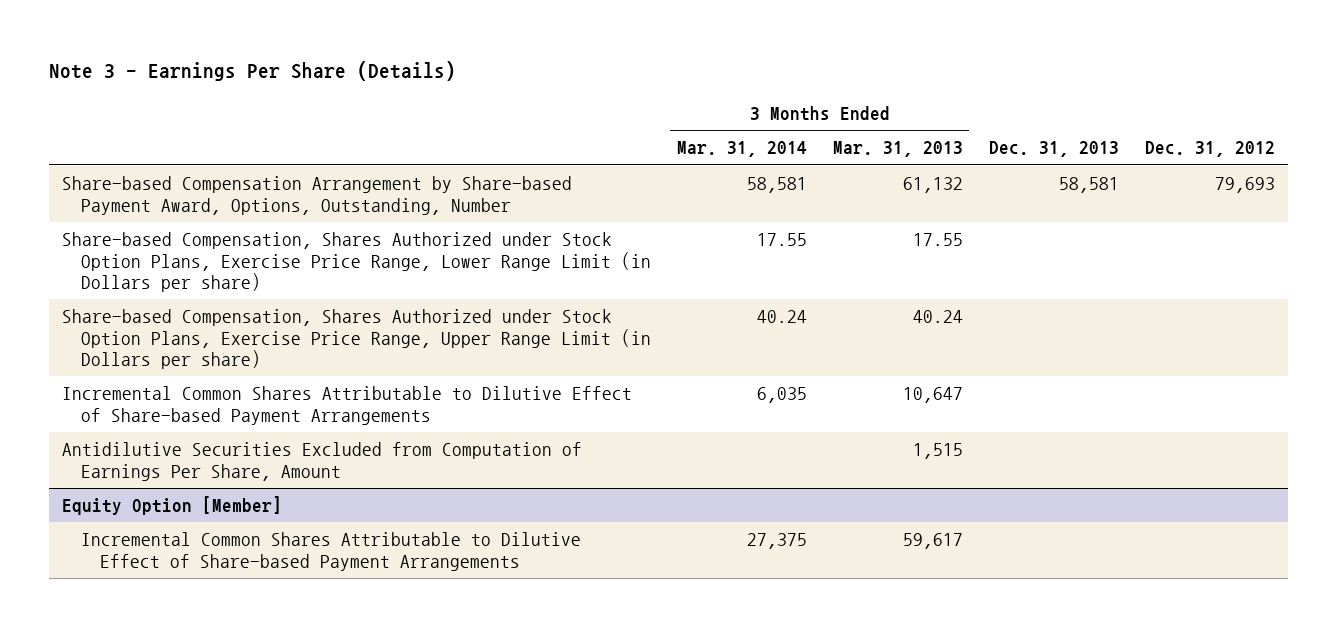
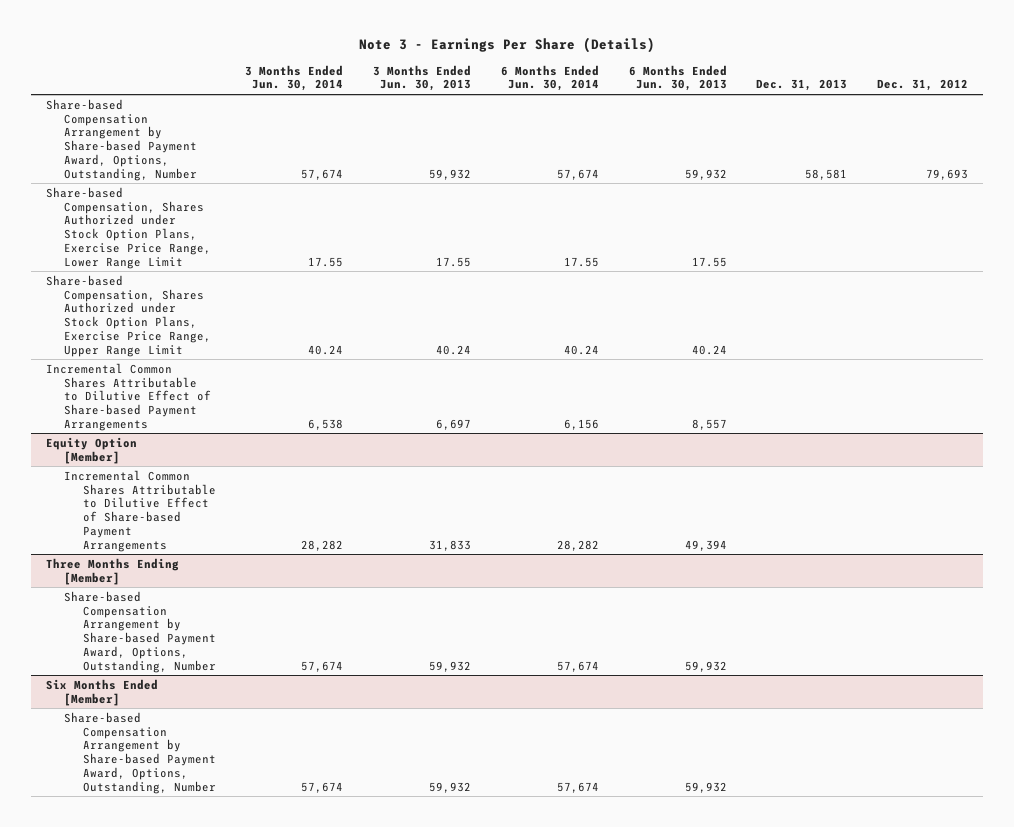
- | 3 Months Ended Mar. 31, 2014 | 3 Months Ended Mar. 31, 2013 | Dec. 31, 2013 | Dec. 31, 2012
+ | 3 Months Ended Jun. 30, 2014 | 3 Months Ended Jun. 30, 2013 | 6 Months Ended Jun. 30, 2014 | 6 Months Ended Jun. 30, 2013 | Dec. 31, 2013 | Dec. 31, 2012
- Share-based Compensation, Shares Authorized under Stock Option Plans, Exercise Price Range, Lower Range Limit (in Dollars per share) | 17.55 | 17.55 | |
- Share-based Compensation, Shares Authorized under Stock Option Plans, Exercise Price Range, Upper Range Limit (in Dollars per share) | 40.24 | 40.24 | |
+ Share-based Compensation, Shares Authorized under Stock Option Plans, Exercise Price Range, Lower Range Limit | 17.55 | 17.55 | 17.55 | 17.55 | |
+ Share-based Compensation, Shares Authorized under Stock Option Plans, Exercise Price Range, Upper Range Limit | 40.24 | 40.24 | 40.24 | 40.24 | |
- Antidilutive Securities Excluded from Computation of Earnings Per Share, Amount | | 1,515 | |
+ Three Months Ending [Member]
+ Share-based Compensation Arrangement by Share-based Payment Award, Options, Outstanding, Number | 57,674 | 59,932 | 57,674 | 59,932 | |
+ Six Months Ended [Member]
+ Share-based Compensation Arrangement by Share-based Payment Award, Options, Outstanding, Number | 57,674 | 59,932 | 57,674 | 59,932 | |

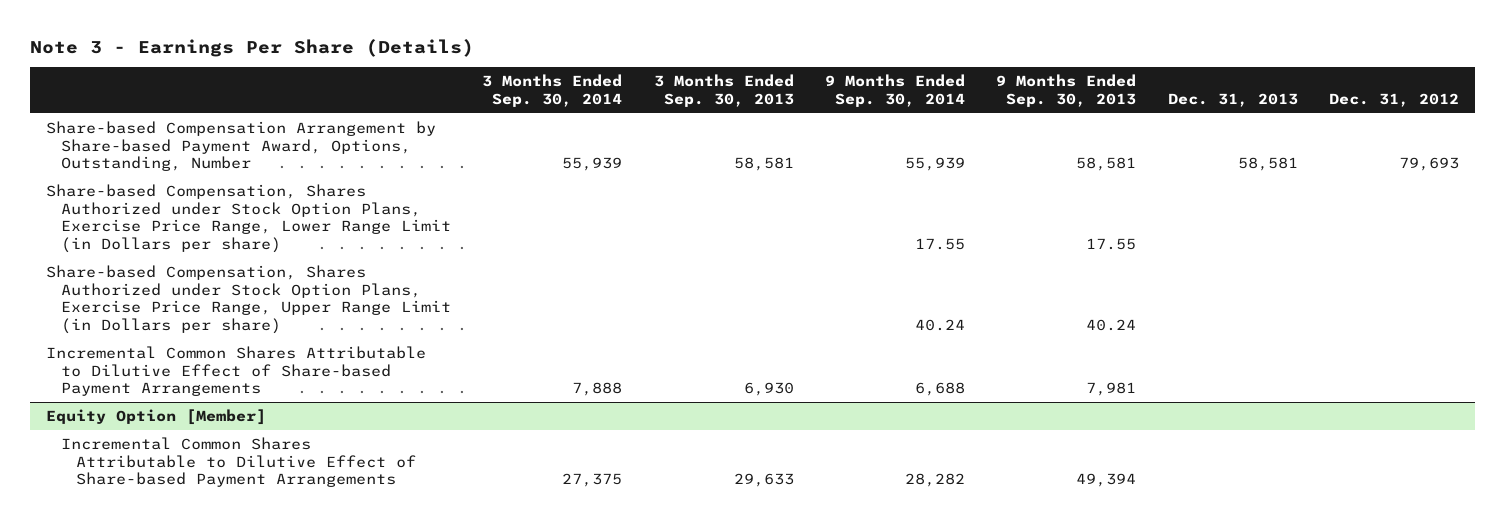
- | 3 Months Ended Jun. 30, 2014 | 3 Months Ended Jun. 30, 2013 | 6 Months Ended Jun. 30, 2014 | 6 Months Ended Jun. 30, 2013 | Dec. 31, 2013 | Dec. 31, 2012
+ | 3 Months Ended Sep. 30, 2014 | 3 Months Ended Sep. 30, 2013 | 9 Months Ended Sep. 30, 2014 | 9 Months Ended Sep. 30, 2013 | Dec. 31, 2013 | Dec. 31, 2012
- Share-based Compensation, Shares Authorized under Stock Option Plans, Exercise Price Range, Lower Range Limit | 17.55 | 17.55 | 17.55 | 17.55 | |
- Share-based Compensation, Shares Authorized under Stock Option Plans, Exercise Price Range, Upper Range Limit | 40.24 | 40.24 | 40.24 | 40.24 | |
+ Share-based Compensation, Shares Authorized under Stock Option Plans, Exercise Price Range, Lower Range Limit (in Dollars per share) | | | 17.55 | 17.55 | |
+ Share-based Compensation, Shares Authorized under Stock Option Plans, Exercise Price Range, Upper Range Limit (in Dollars per share) | | | 40.24 | 40.24 | |
- Three Months Ending [Member]
- Share-based Compensation Arrangement by Share-based Payment Award, Options, Outstanding, Number | 57,674 | 59,932 | 57,674 | 59,932 | |
- Six Months Ended [Member]
- Share-based Compensation Arrangement by Share-based Payment Award, Options, Outstanding, Number | 57,674 | 59,932 | 57,674 | 59,932 | |

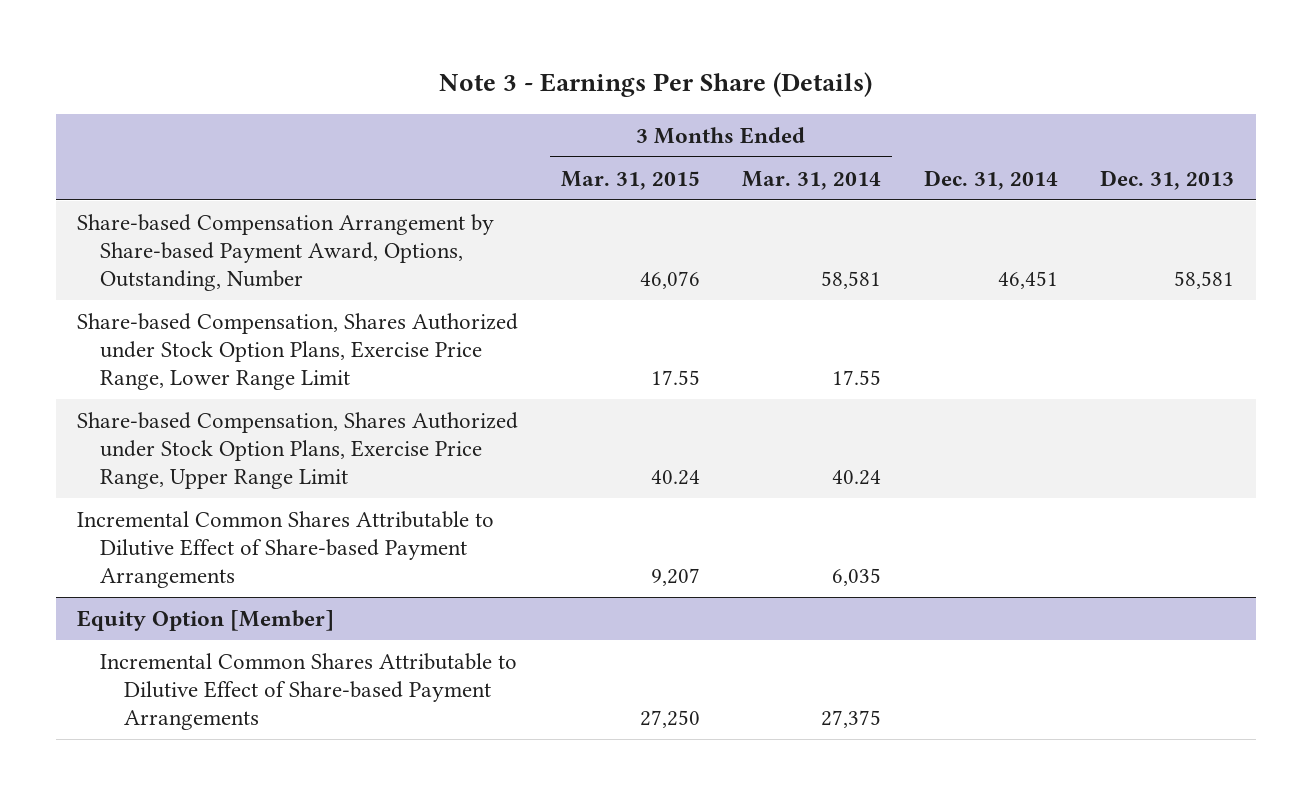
- | 3 Months Ended Sep. 30, 2014 | 3 Months Ended Sep. 30, 2013 | 9 Months Ended Sep. 30, 2014 | 9 Months Ended Sep. 30, 2013 | Dec. 31, 2013 | Dec. 31, 2012
+ | 3 Months Ended Mar. 31, 2015 | 3 Months Ended Mar. 31, 2014 | Dec. 31, 2014 | Dec. 31, 2013
- Share-based Compensation, Shares Authorized under Stock Option Plans, Exercise Price Range, Lower Range Limit (in Dollars per share) | | | 17.55 | 17.55 | |
- Share-based Compensation, Shares Authorized under Stock Option Plans, Exercise Price Range, Upper Range Limit (in Dollars per share) | | | 40.24 | 40.24 | |
+ Share-based Compensation, Shares Authorized under Stock Option Plans, Exercise Price Range, Lower Range Limit | 17.55 | 17.55 | |
+ Share-based Compensation, Shares Authorized under Stock Option Plans, Exercise Price Range, Upper Range Limit | 40.24 | 40.24 | |

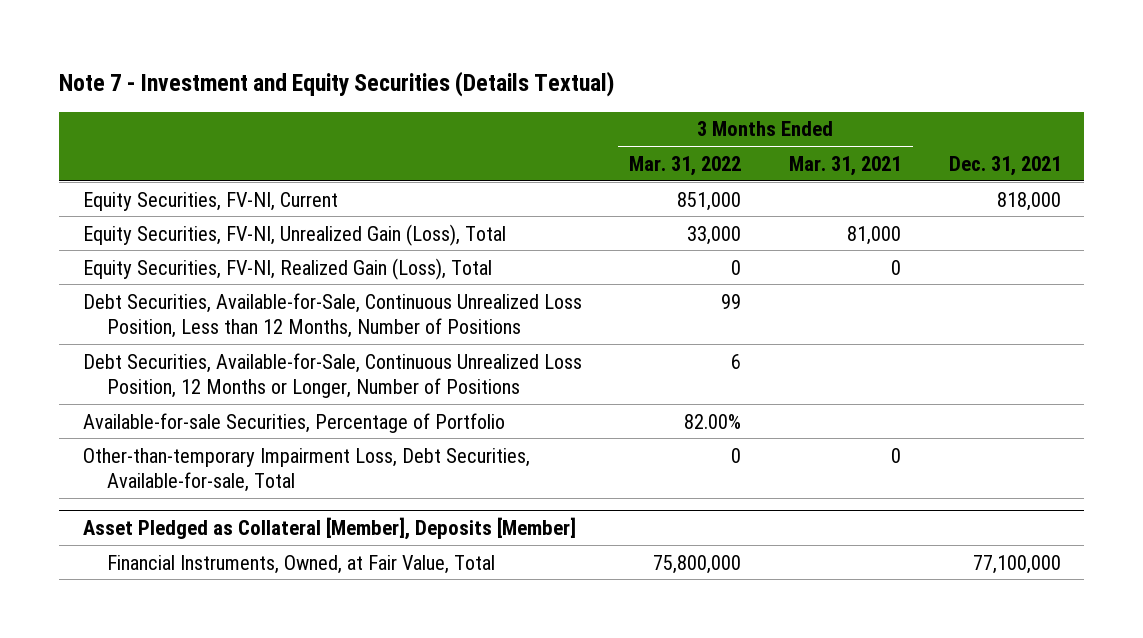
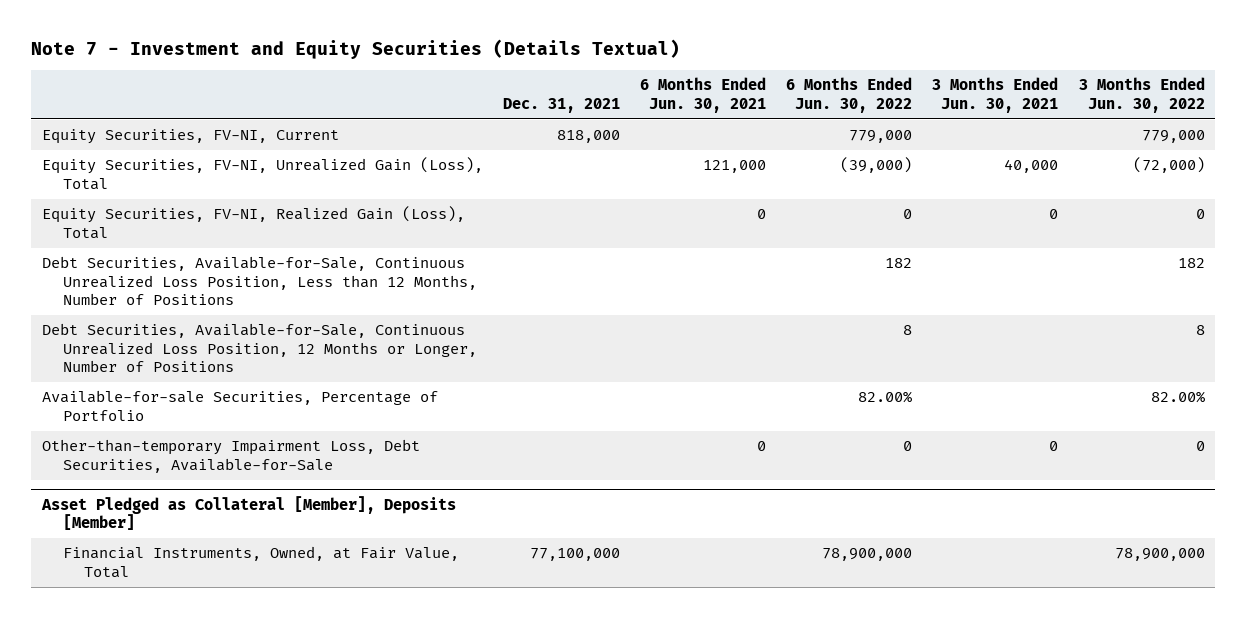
- | 3 Months Ended Mar. 31, 2022 | 3 Months Ended Mar. 31, 2021 | Dec. 31, 2021
+ | Dec. 31, 2021 | 6 Months Ended Jun. 30, 2021 | 6 Months Ended Jun. 30, 2022 | 3 Months Ended Jun. 30, 2021 | 3 Months Ended Jun. 30, 2022
- Other-than-temporary Impairment Loss, Debt Securities, Available-for-sale, Total | 0 | 0 |
+ Other-than-temporary Impairment Loss, Debt Securities, Available-for-Sale | | 0 | 0 | 0 | 0

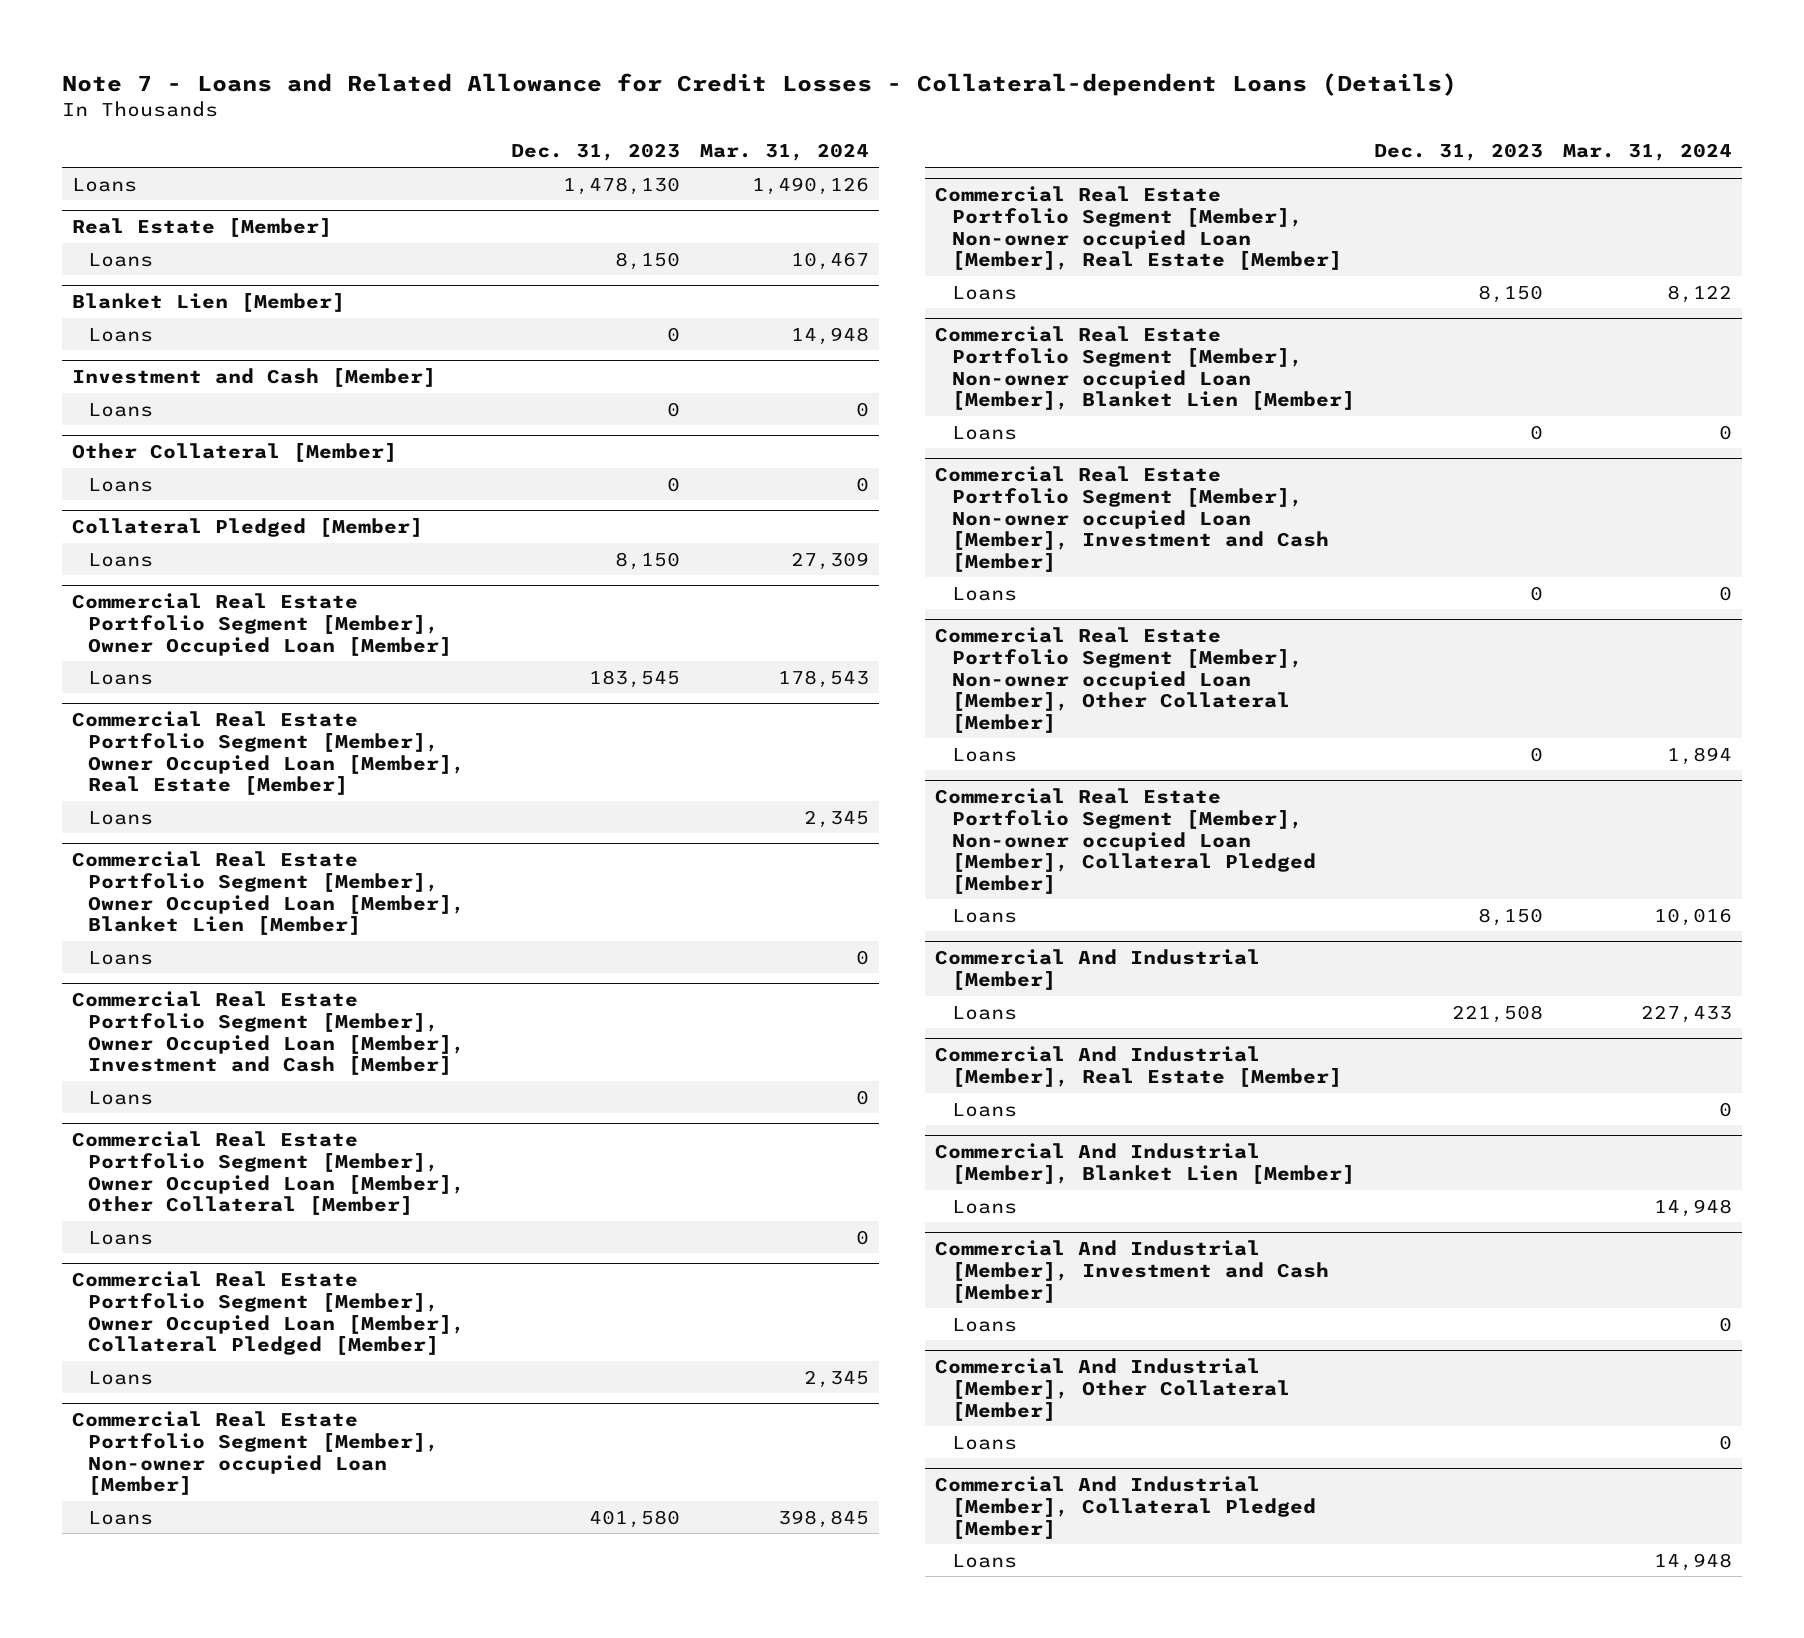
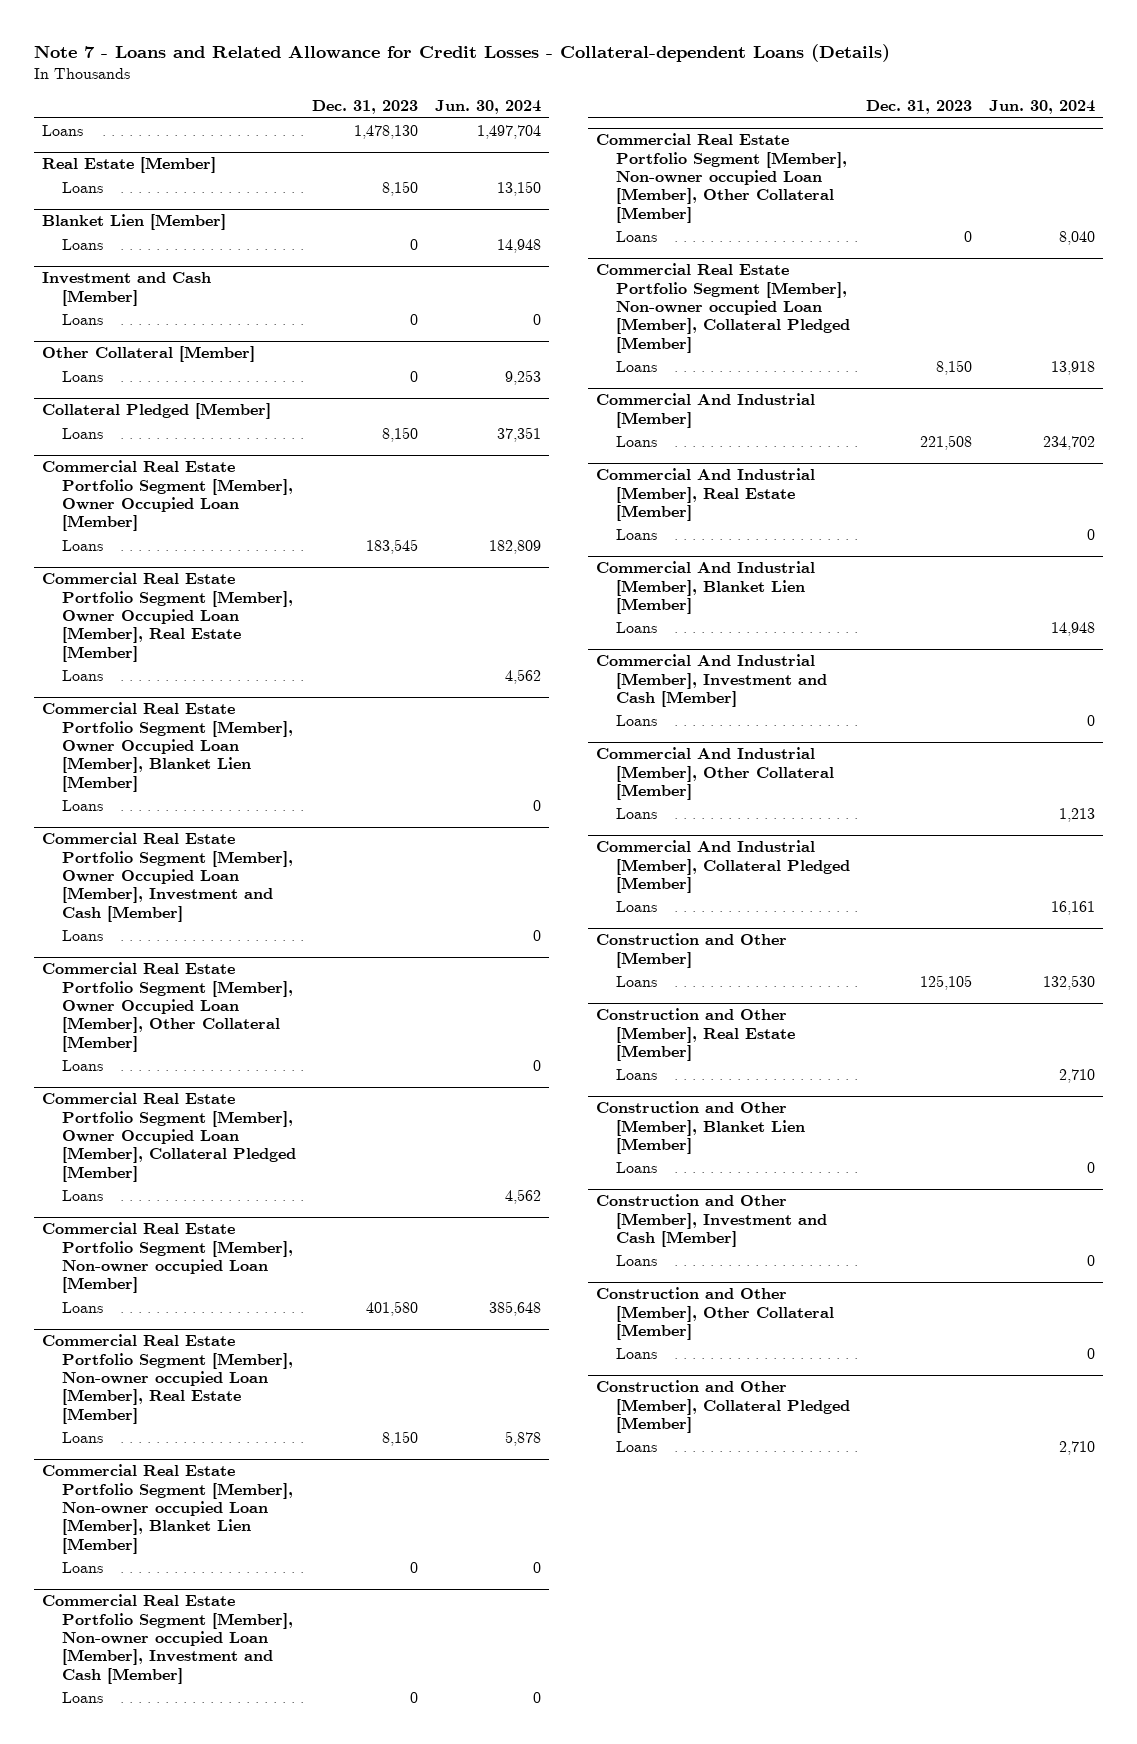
- | Dec. 31, 2023 | Mar. 31, 2024
+ | Dec. 31, 2023 | Jun. 30, 2024
+ Construction and Other [Member]
+ Loans | 125,105 | 132,530
+ Construction and Other [Member], Real Estate [Member]
+ Loans | | 2,710
+ Construction and Other [Member], Blanket Lien [Member]
+ Loans | | 0
+ Construction and Other [Member], Investment and Cash [Member]
+ Loans | | 0
+ Construction and Other [Member], Other Collateral [Member]
+ Loans | | 0
+ Construction and Other [Member], Collateral Pledged [Member]
+ Loans | | 2,710

